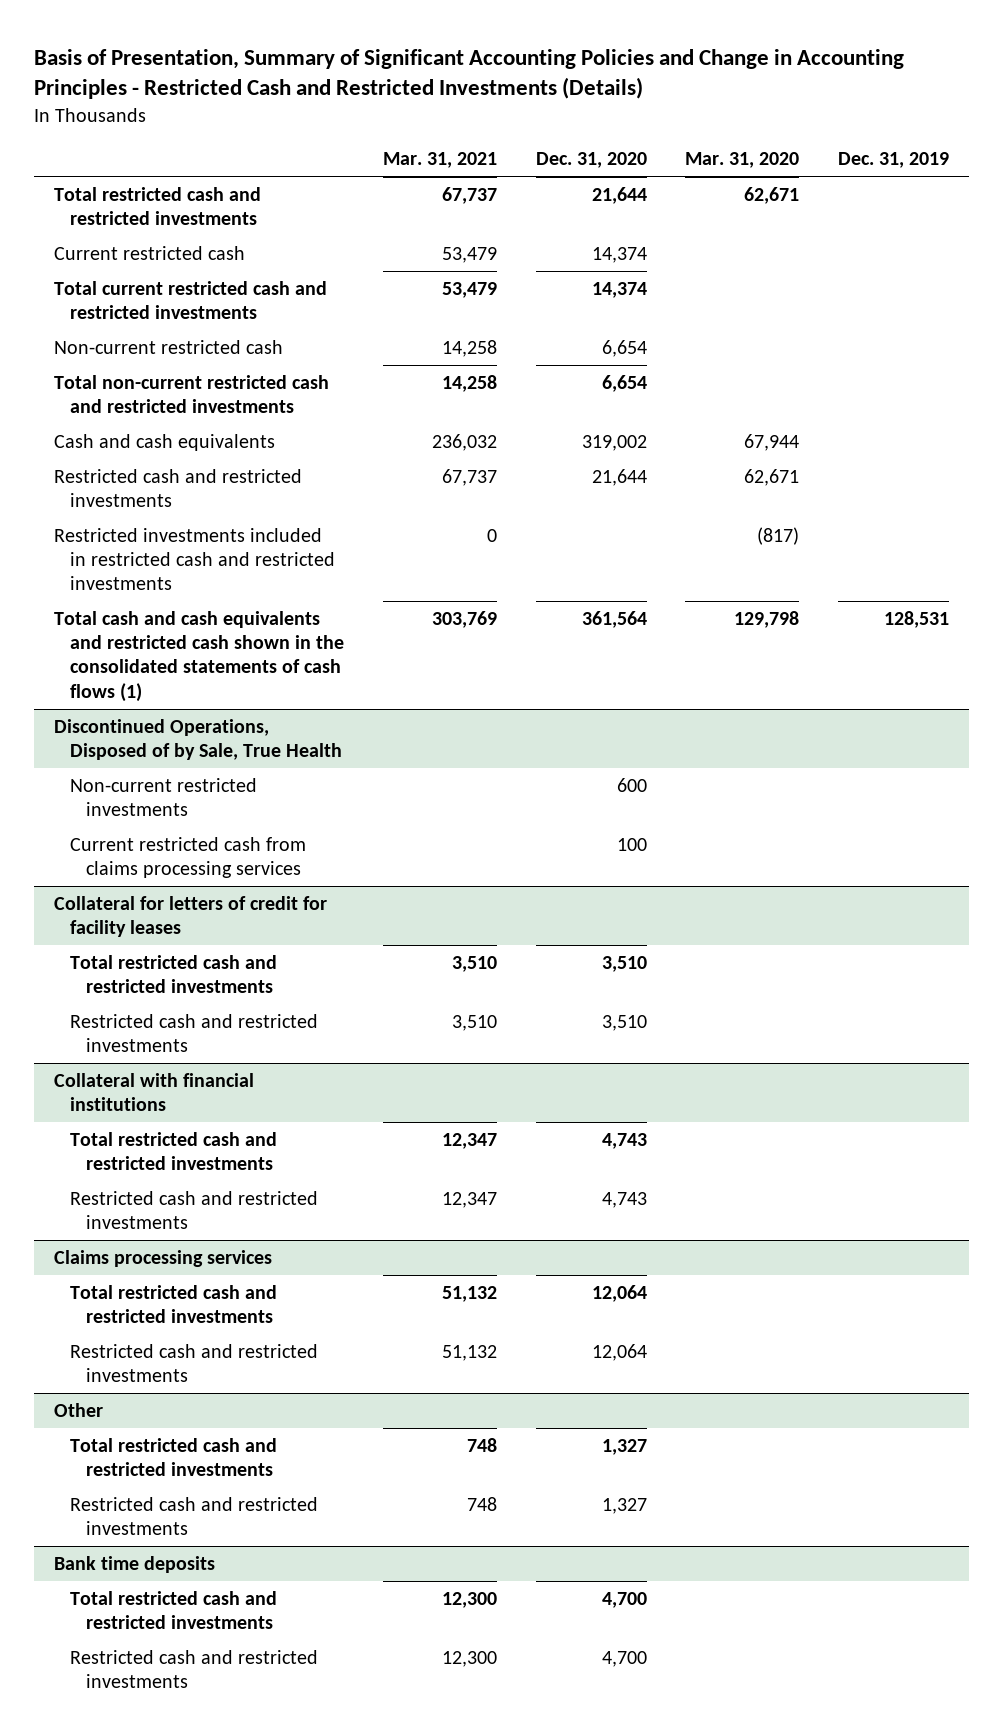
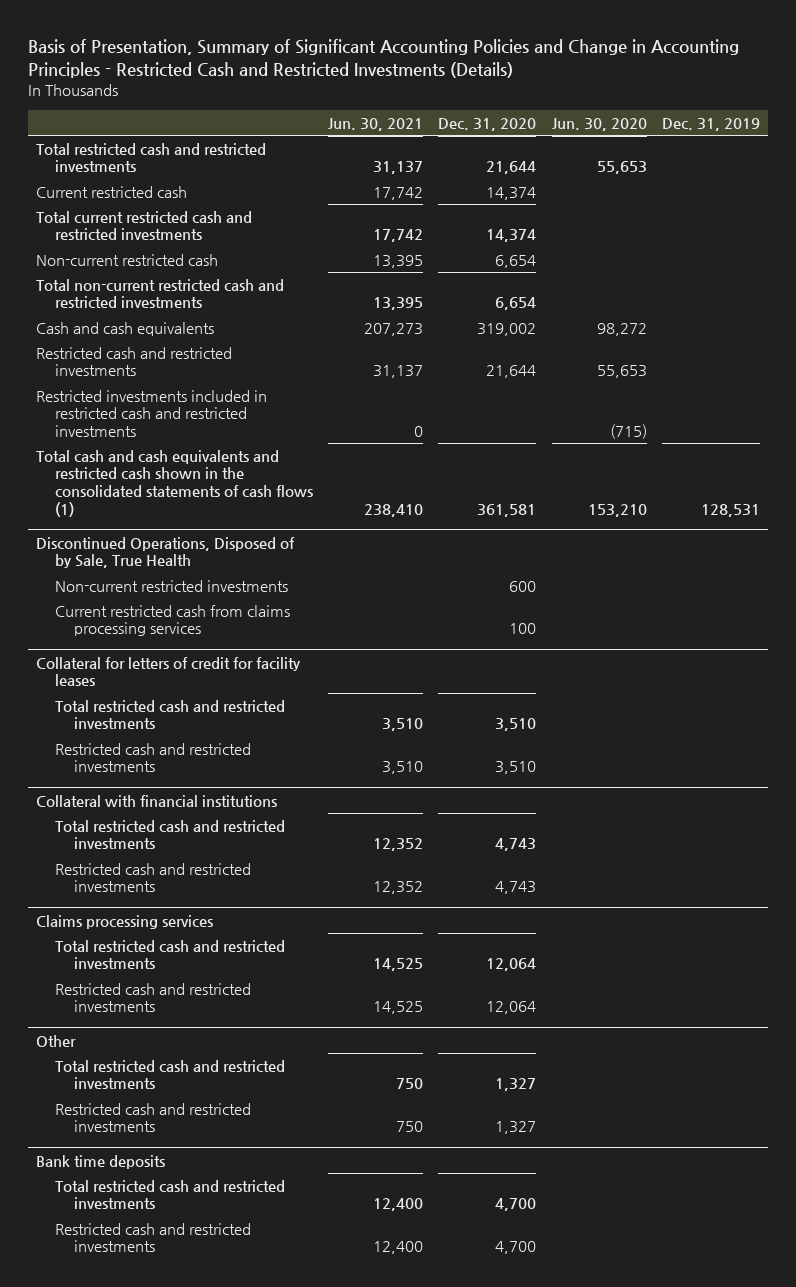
- | Mar. 31, 2021 | Dec. 31, 2020 | Mar. 31, 2020 | Dec. 31, 2019
+ | Jun. 30, 2021 | Dec. 31, 2020 | Jun. 30, 2020 | Dec. 31, 2019
- Total cash and cash equivalents and restricted cash shown in the consolidated statements of cash flows (1) | 303,769 | 361,564 | 129,798 | 128,531
+ Total cash and cash equivalents and restricted cash shown in the consolidated statements of cash flows (1) | 238,410 | 361,581 | 153,210 | 128,531

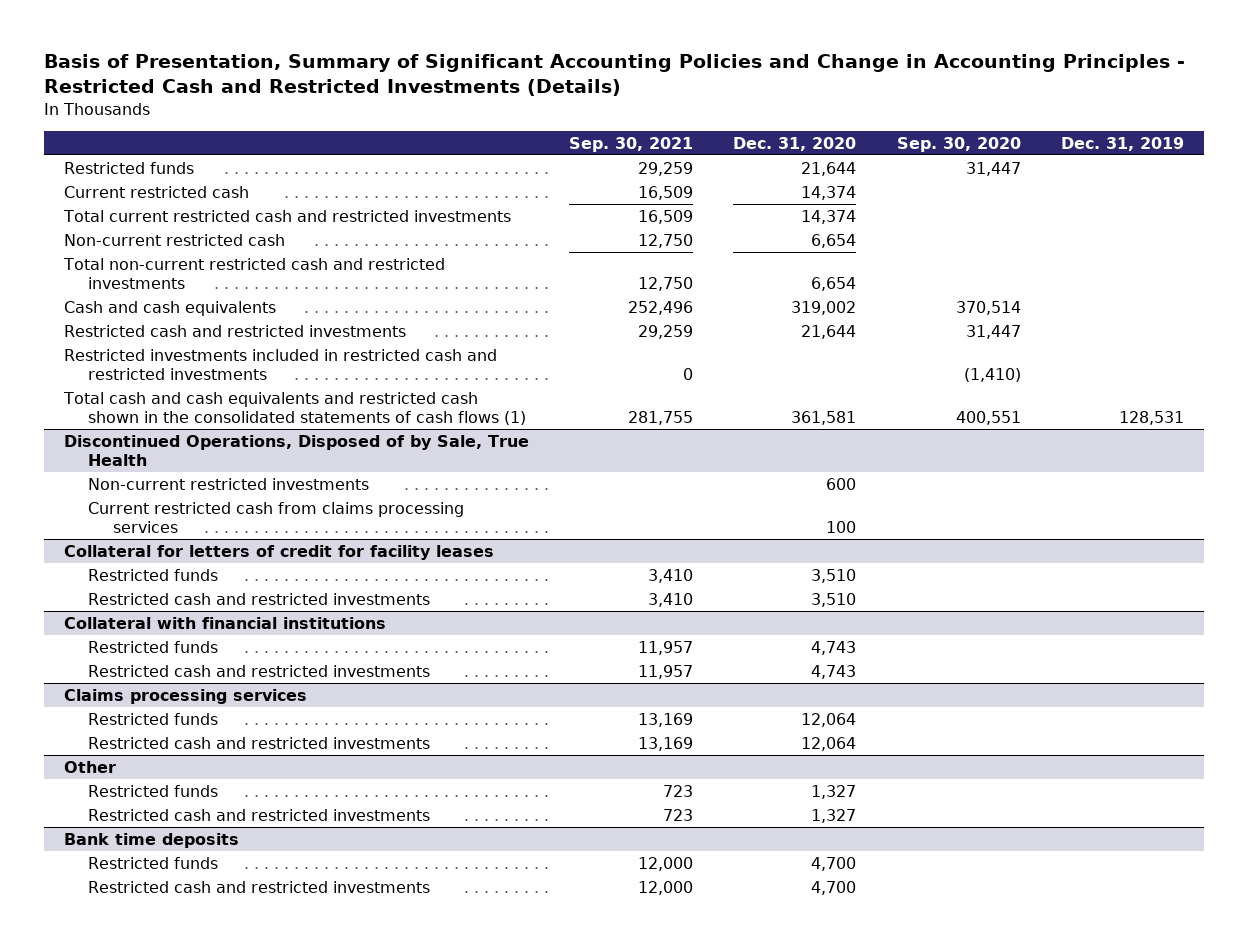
- | Jun. 30, 2021 | Dec. 31, 2020 | Jun. 30, 2020 | Dec. 31, 2019
+ | Sep. 30, 2021 | Dec. 31, 2020 | Sep. 30, 2020 | Dec. 31, 2019
- Total restricted cash and restricted investments | 31,137 | 21,644 | 55,653 |
+ Restricted funds | 29,259 | 21,644 | 31,447 |
@ Collateral for letters of credit for facility leases
- Total restricted cash and restricted investments | 3,510 | 3,510 | |
+ Restricted funds | 3,410 | 3,510 | |
@ Collateral with financial institutions
- Total restricted cash and restricted investments | 12,352 | 4,743 | |
+ Restricted funds | 11,957 | 4,743 | |
@ Claims processing services
- Total restricted cash and restricted investments | 14,525 | 12,064 | |
+ Restricted funds | 13,169 | 12,064 | |
@ Other
- Total restricted cash and restricted investments | 750 | 1,327 | |
+ Restricted funds | 723 | 1,327 | |
@ Bank time deposits
- Total restricted cash and restricted investments | 12,400 | 4,700 | |
+ Restricted funds | 12,000 | 4,700 | |

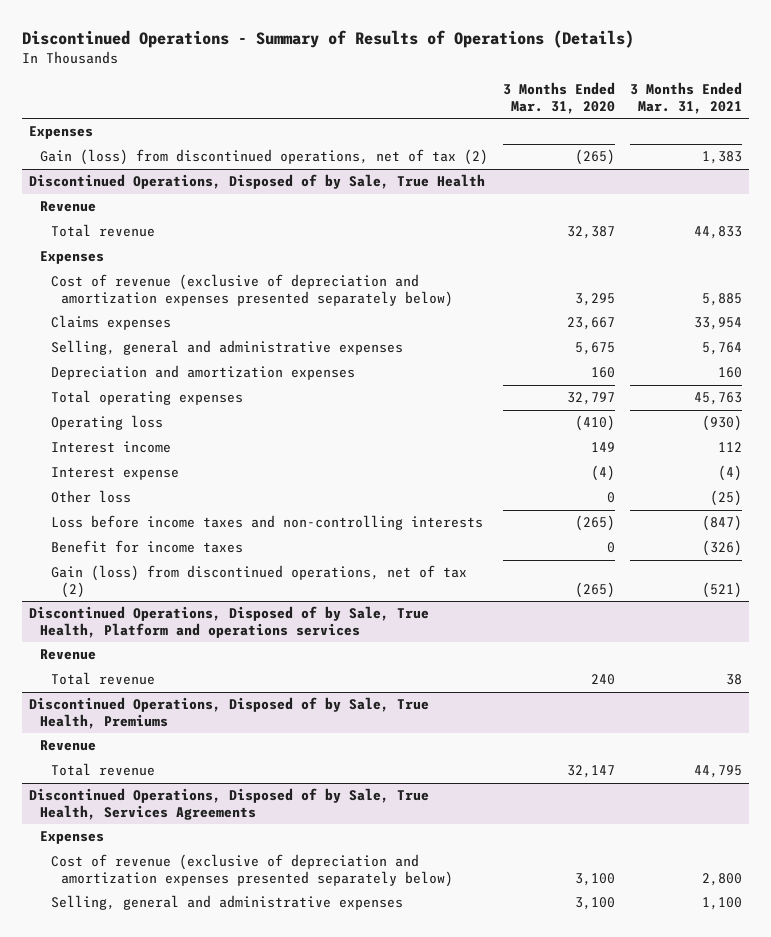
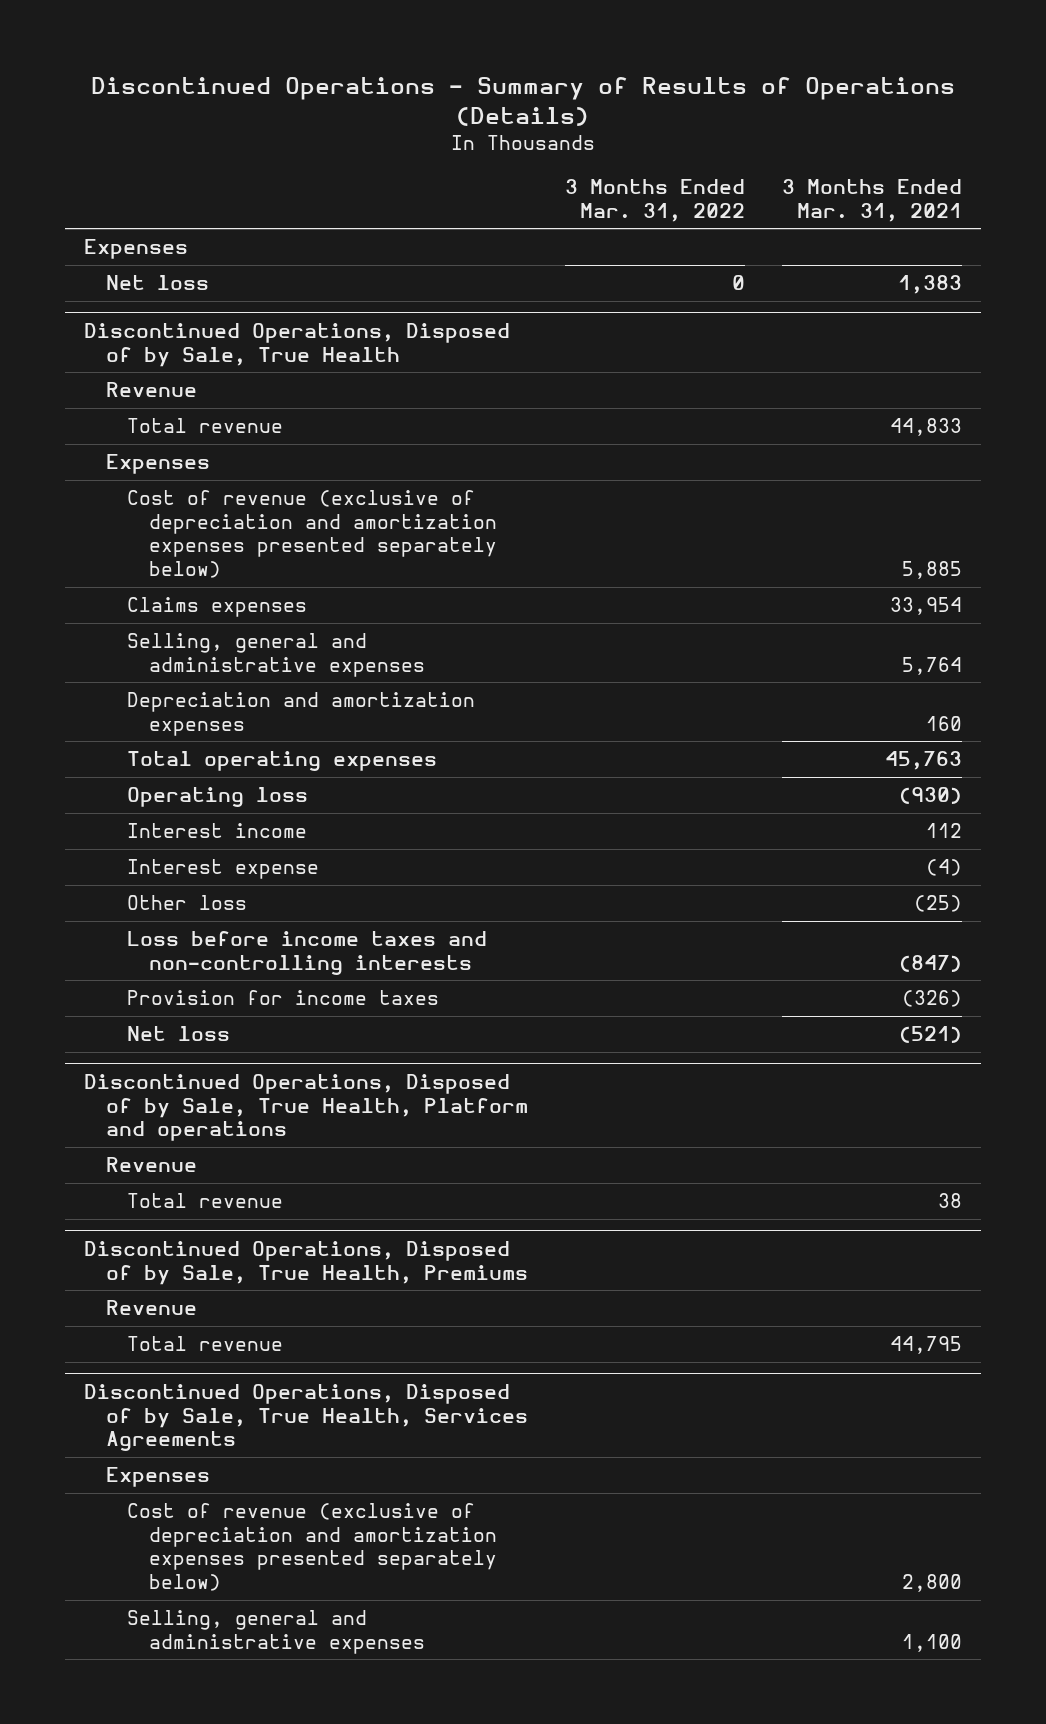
- | 3 Months Ended Mar. 31, 2020 | 3 Months Ended Mar. 31, 2021
+ | 3 Months Ended Mar. 31, 2022 | 3 Months Ended Mar. 31, 2021
- Gain (loss) from discontinued operations, net of tax (2) | (265) | 1,383
+ Net loss | 0 | 1,383
@ Discontinued Operations, Disposed of by Sale, True Health
- Benefit for income taxes | 0 | (326)
- Gain (loss) from discontinued operations, net of tax (2) | (265) | (521)
- Discontinued Operations, Disposed of by Sale, True Health, Platform and operations services
@ Discontinued Operations, Disposed of by Sale, True Health
+ Provision for income taxes | | (326)
+ Net loss | | (521)
+ Discontinued Operations, Disposed of by Sale, True Health, Platform and operations

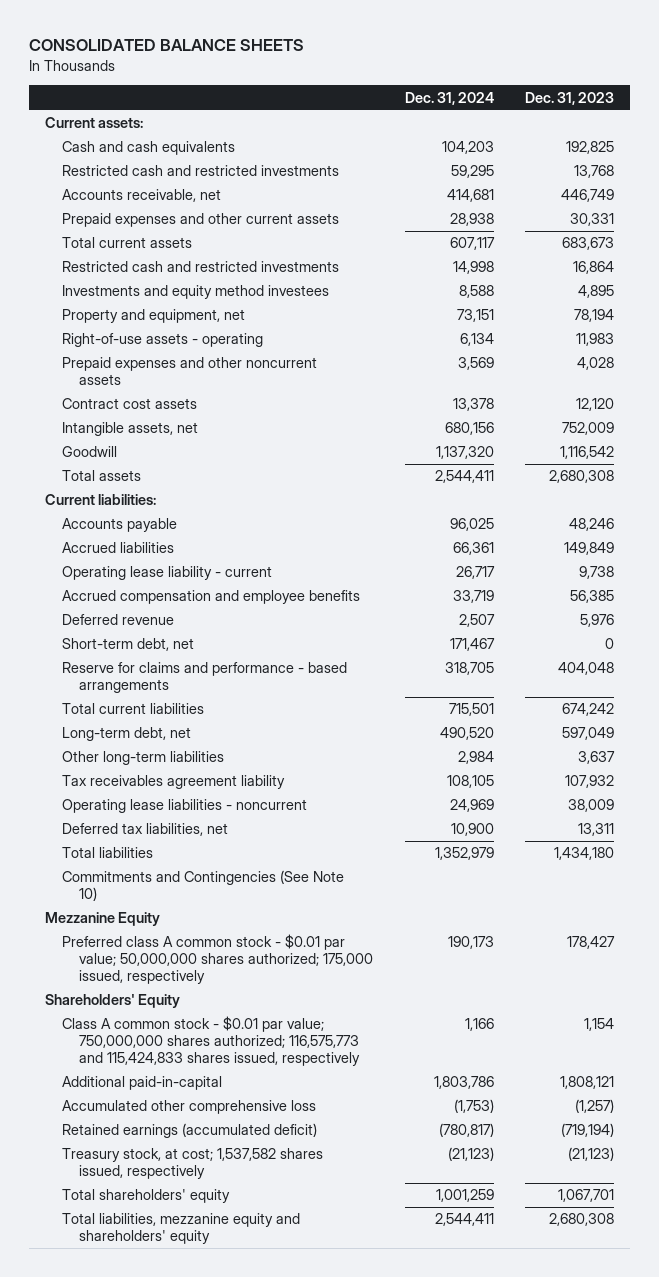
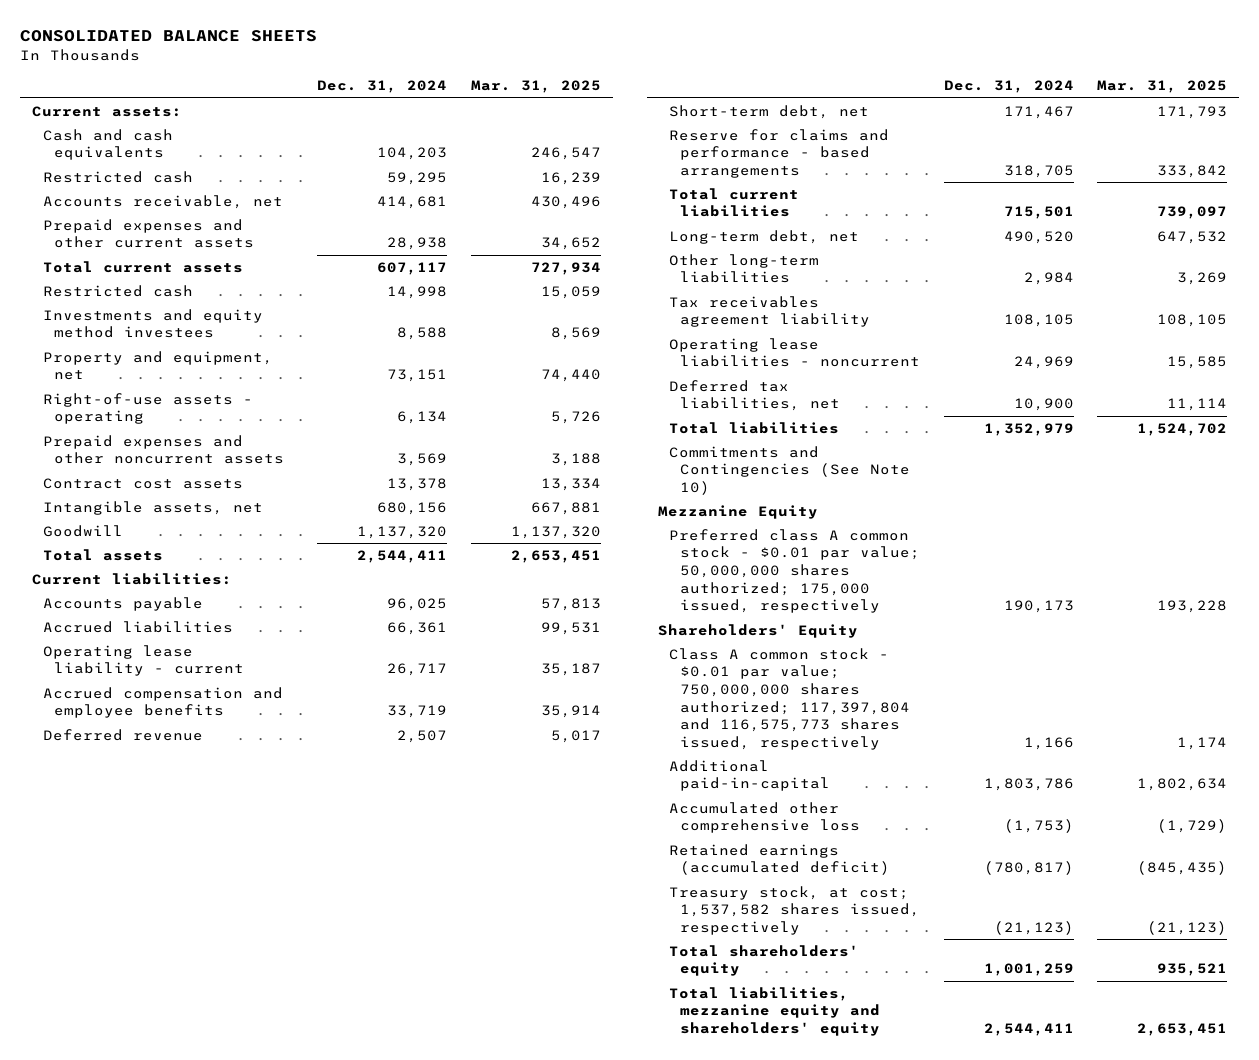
- | Dec. 31, 2024 | Dec. 31, 2023
+ | Dec. 31, 2024 | Mar. 31, 2025
- Restricted cash and restricted investments | 59,295 | 13,768
+ Restricted cash | 59,295 | 16,239
- Restricted cash and restricted investments | 14,998 | 16,864
+ Restricted cash | 14,998 | 15,059
- Class A common stock - $0.01 par value; 750,000,000 shares authorized; 116,575,773 and 115,424,833 shares issued, respectively | 1,166 | 1,154
+ Class A common stock - $0.01 par value; 750,000,000 shares authorized; 117,397,804 and 116,575,773 shares issued, respectively | 1,166 | 1,174

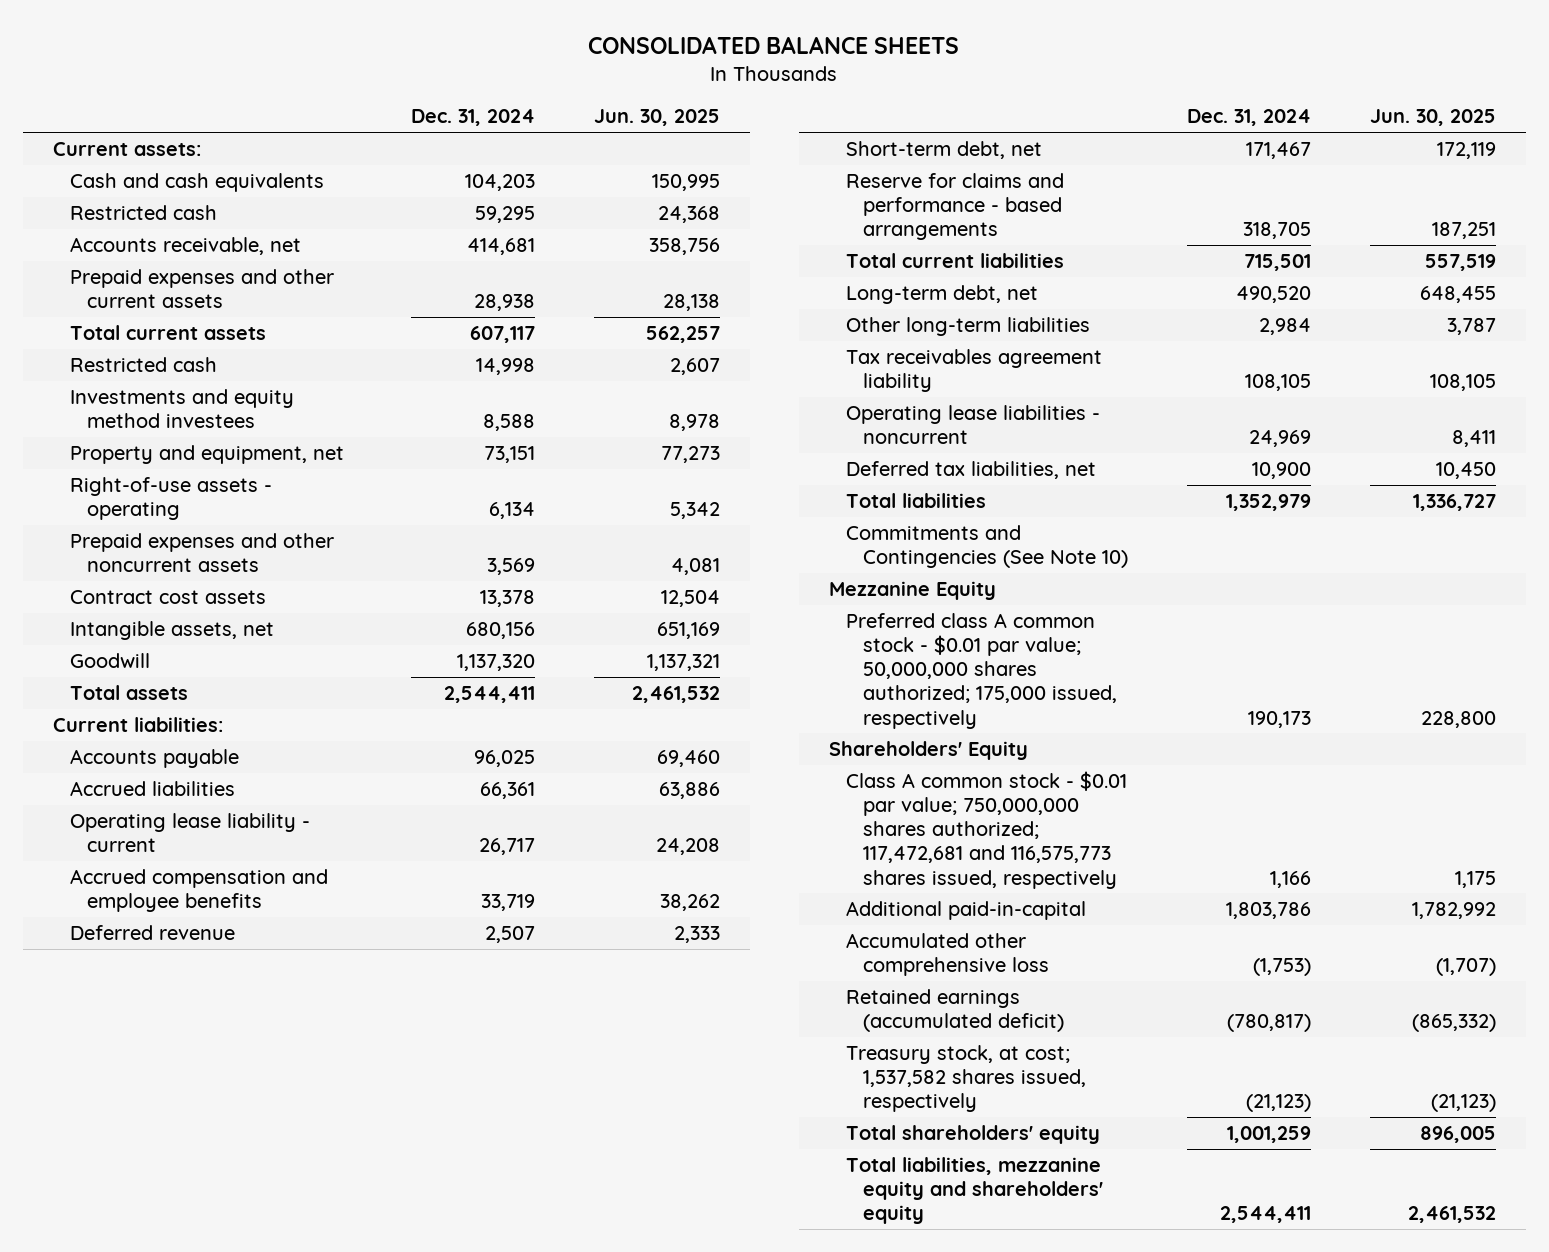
- | Dec. 31, 2024 | Mar. 31, 2025
+ | Dec. 31, 2024 | Jun. 30, 2025
- Class A common stock - $0.01 par value; 750,000,000 shares authorized; 117,397,804 and 116,575,773 shares issued, respectively | 1,166 | 1,174
+ Class A common stock - $0.01 par value; 750,000,000 shares authorized; 117,472,681 and 116,575,773 shares issued, respectively | 1,166 | 1,175

